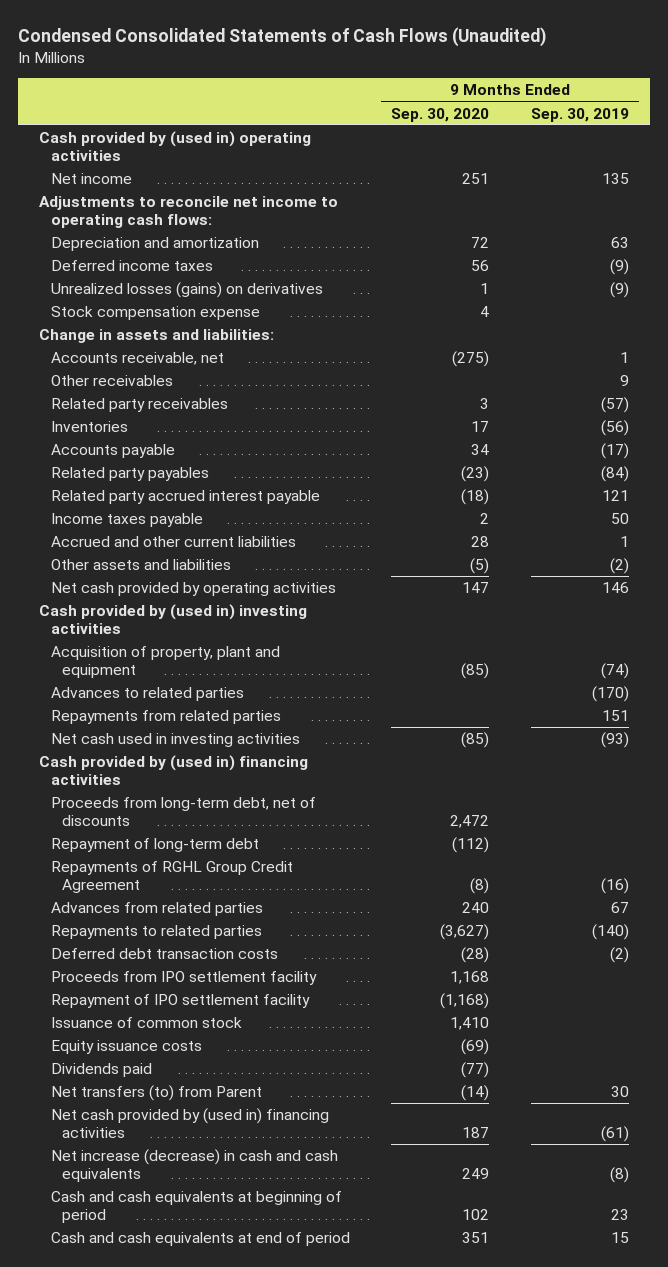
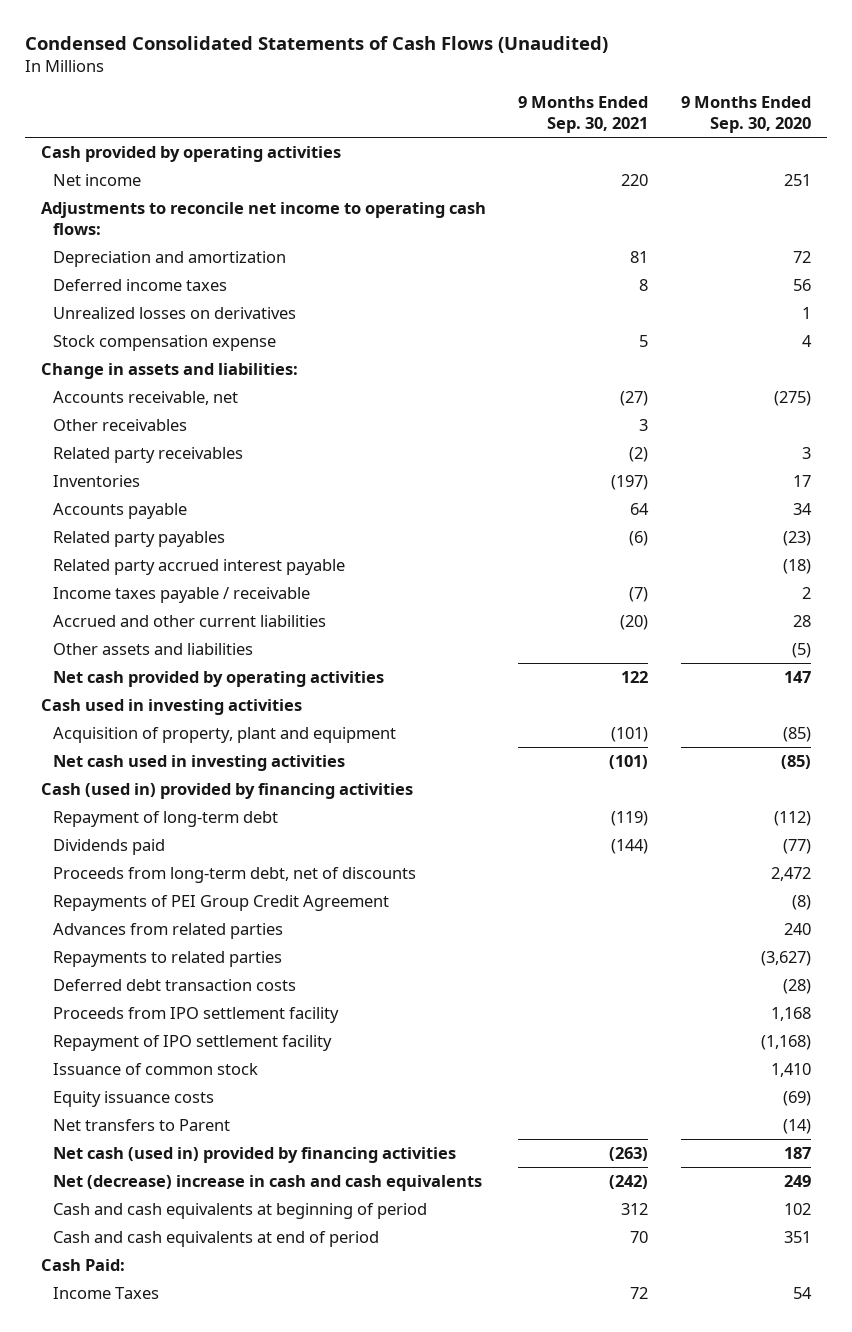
- | 9 Months Ended Sep. 30, 2020 | 9 Months Ended Sep. 30, 2019
+ | 9 Months Ended Sep. 30, 2021 | 9 Months Ended Sep. 30, 2020
- Cash provided by (used in) operating activities
+ Cash provided by operating activities
- Unrealized losses (gains) on derivatives | 1 | (9)
+ Unrealized losses on derivatives | | 1
- Income taxes payable | 2 | 50
+ Income taxes payable / receivable | (7) | 2
- Cash provided by (used in) investing activities
+ Cash used in investing activities
- Advances to related parties | | (170)
- Repayments from related parties | | 151
- Cash provided by (used in) financing activities
+ Cash (used in) provided by financing activities
- Repayments of RGHL Group Credit Agreement | (8) | (16)
moved up: Dividends paid | (144) | (77)
moved down: Proceeds from long-term debt, net of discounts | | 2,472
+ Repayments of PEI Group Credit Agreement | | (8)
- Net transfers (to) from Parent | (14) | 30
- Net cash provided by (used in) financing activities | 187 | (61)
- Net increase (decrease) in cash and cash equivalents | 249 | (8)
+ Net transfers to Parent | | (14)
+ Net cash (used in) provided by financing activities | (263) | 187
+ Net (decrease) increase in cash and cash equivalents | (242) | 249
+ Cash Paid:
+ Income Taxes | 72 | 54

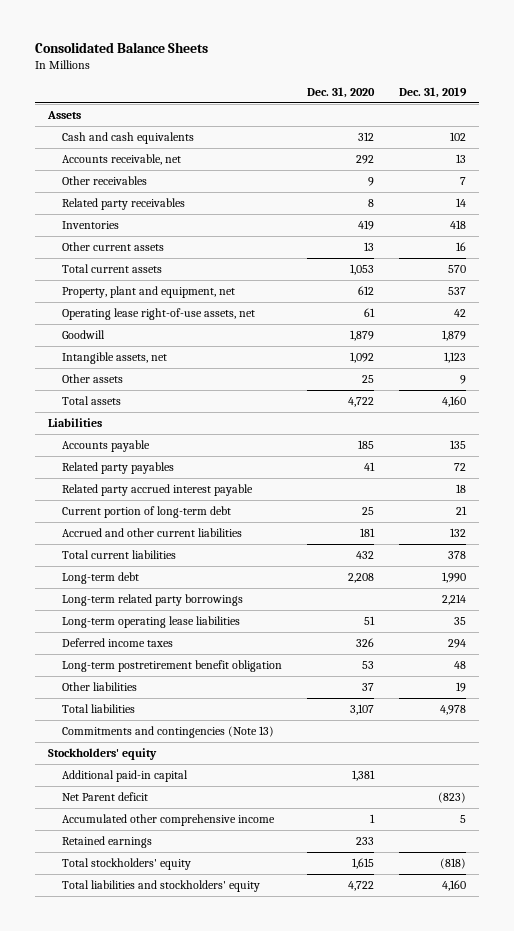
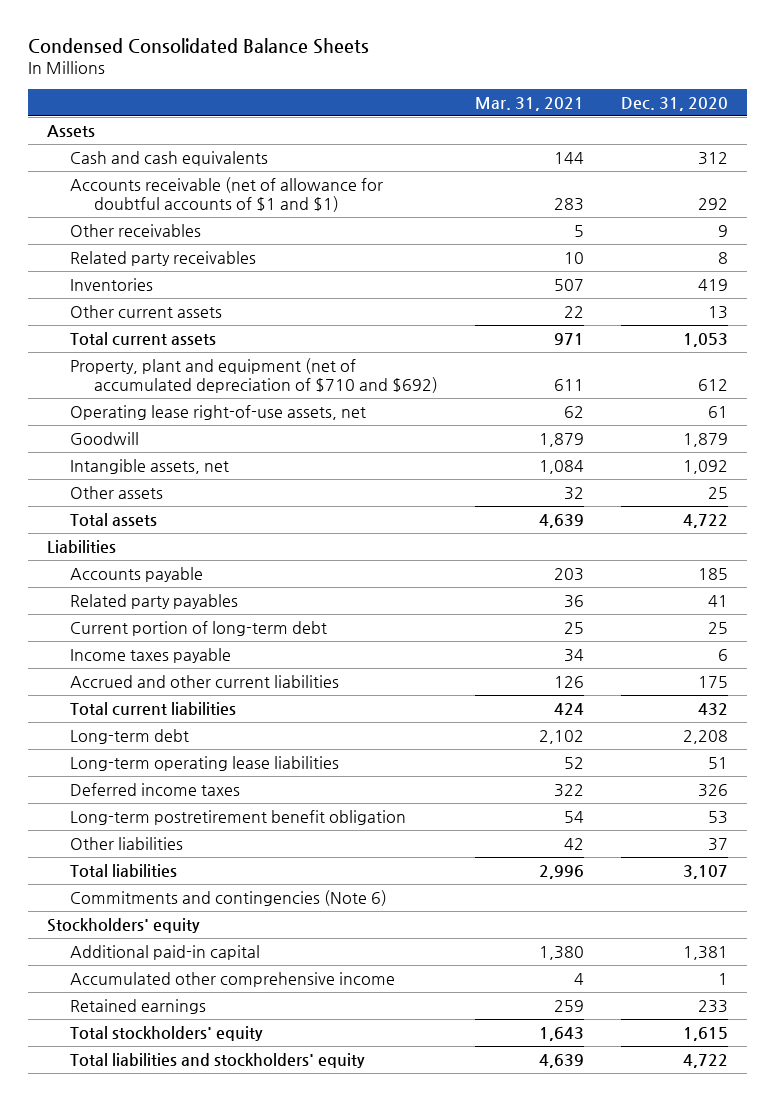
- Consolidated Balance Sheets
+ Condensed Consolidated Balance Sheets
- | Dec. 31, 2020 | Dec. 31, 2019
+ | Mar. 31, 2021 | Dec. 31, 2020
- Accounts receivable, net | 292 | 13
+ Accounts receivable (net of allowance for doubtful accounts of $1 and $1) | 283 | 292
- Property, plant and equipment, net | 612 | 537
+ Property, plant and equipment (net of accumulated depreciation of $710 and $692) | 611 | 612
- Related party accrued interest payable | | 18
- Accrued and other current liabilities | 181 | 132
+ Income taxes payable | 34 | 6
+ Accrued and other current liabilities | 126 | 175
- Long-term related party borrowings | | 2,214
- Commitments and contingencies (Note 13)
+ Commitments and contingencies (Note 6)
- Net Parent deficit | | (823)

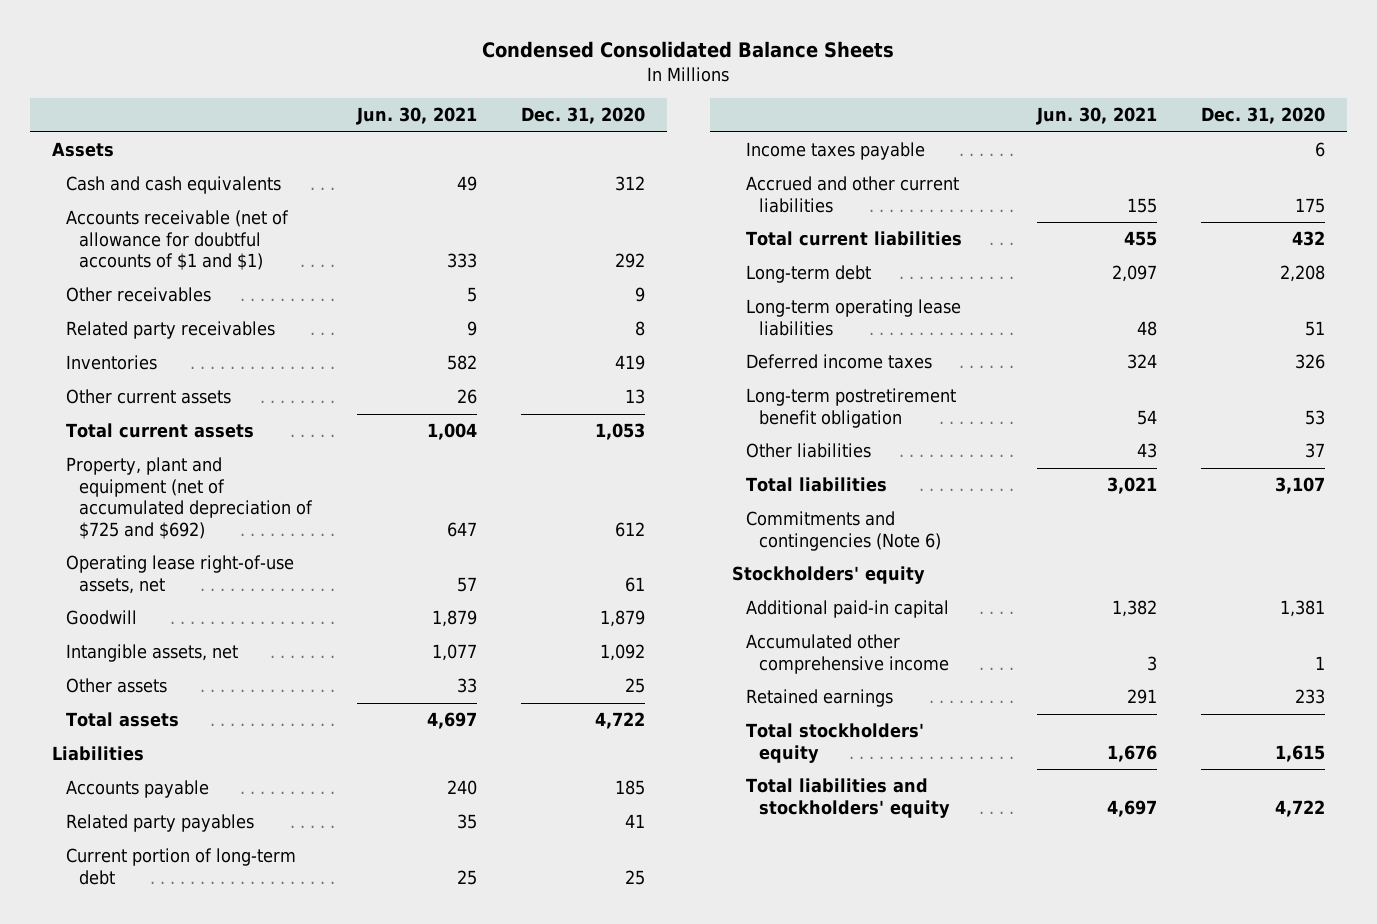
- | Mar. 31, 2021 | Dec. 31, 2020
+ | Jun. 30, 2021 | Dec. 31, 2020
- Property, plant and equipment (net of accumulated depreciation of $710 and $692) | 611 | 612
+ Property, plant and equipment (net of accumulated depreciation of $725 and $692) | 647 | 612

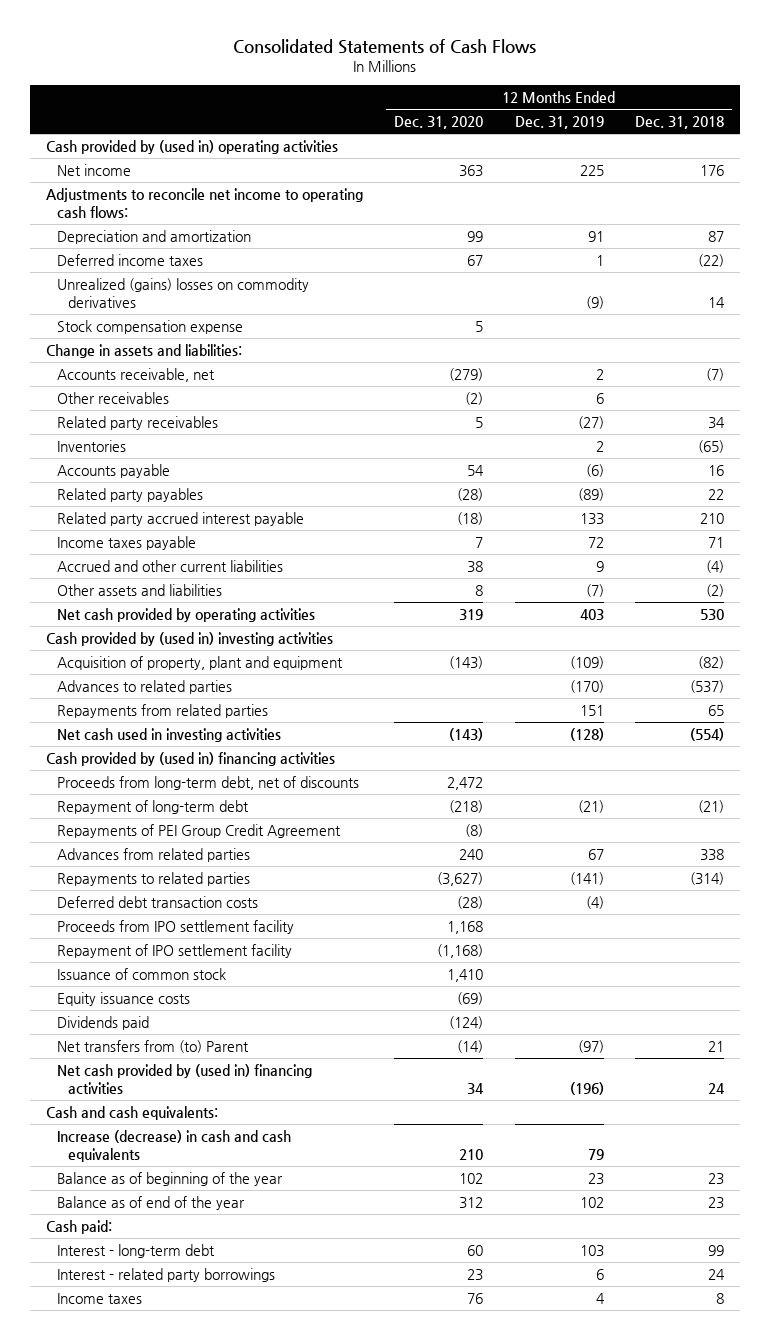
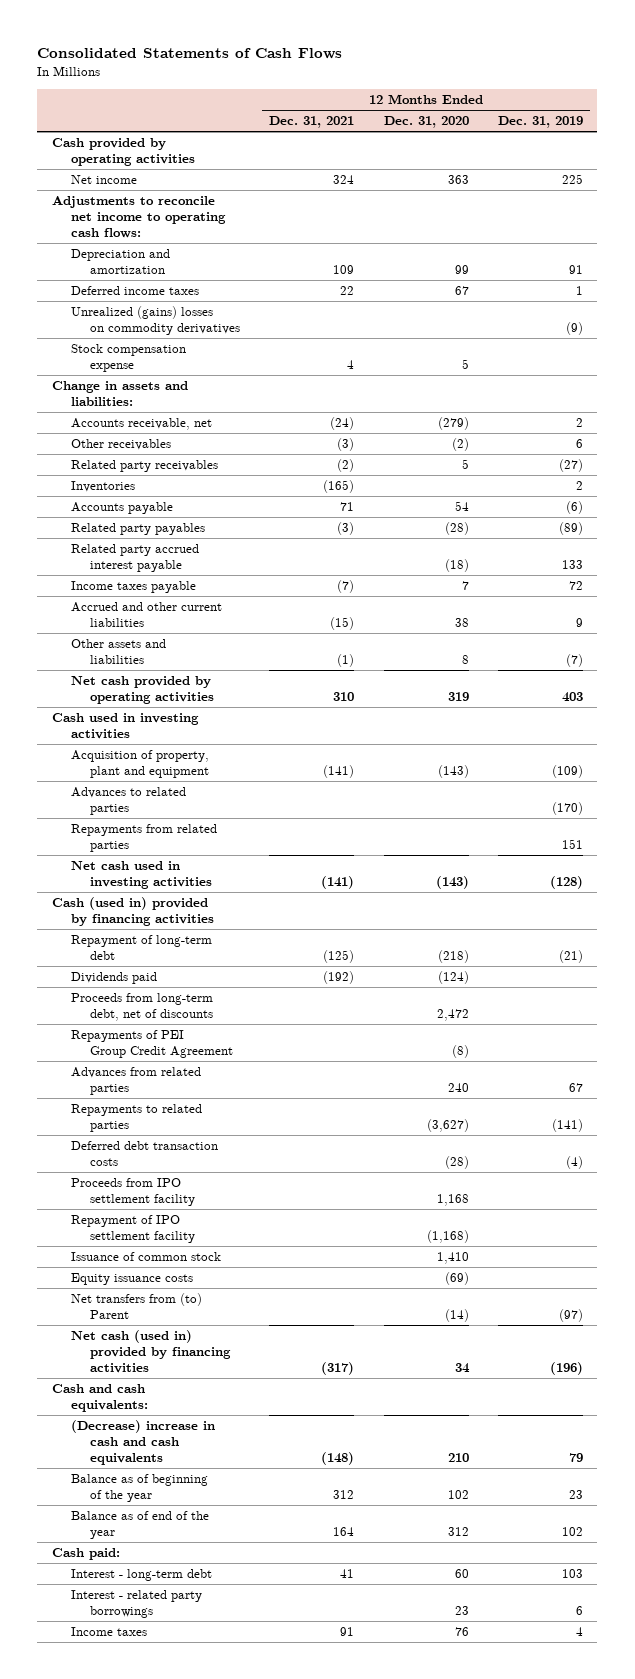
- | 12 Months Ended Dec. 31, 2020 | 12 Months Ended Dec. 31, 2019 | 12 Months Ended Dec. 31, 2018
+ | 12 Months Ended Dec. 31, 2021 | 12 Months Ended Dec. 31, 2020 | 12 Months Ended Dec. 31, 2019
- Cash provided by (used in) operating activities
+ Cash provided by operating activities
- Cash provided by (used in) investing activities
+ Cash used in investing activities
- Cash provided by (used in) financing activities
+ Cash (used in) provided by financing activities
moved up: Dividends paid | (192) | (124) |
moved down: Proceeds from long-term debt, net of discounts | | 2,472 |
- Net cash provided by (used in) financing activities | 34 | (196) | 24
+ Net cash (used in) provided by financing activities | (317) | 34 | (196)
- Increase (decrease) in cash and cash equivalents | 210 | 79 |
+ (Decrease) increase in cash and cash equivalents | (148) | 210 | 79

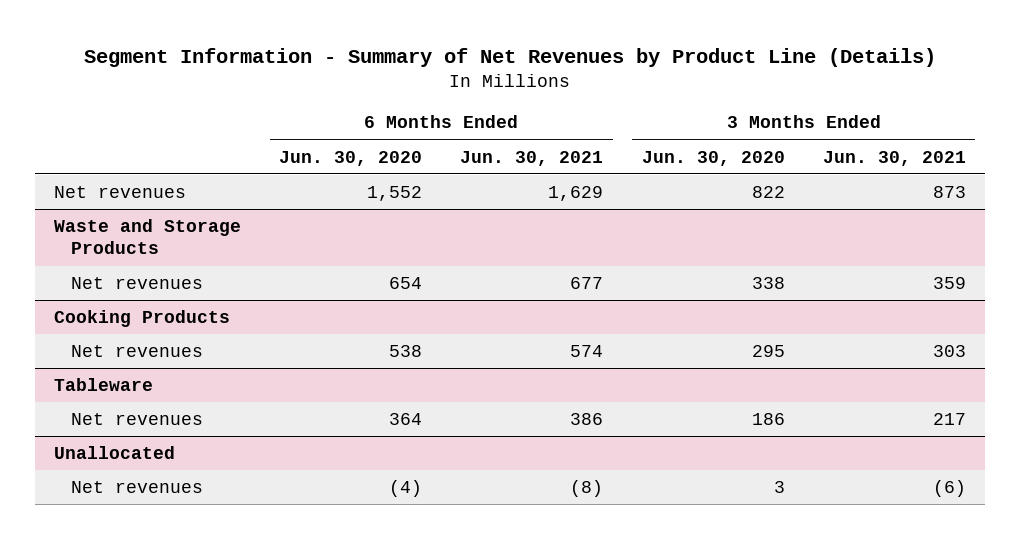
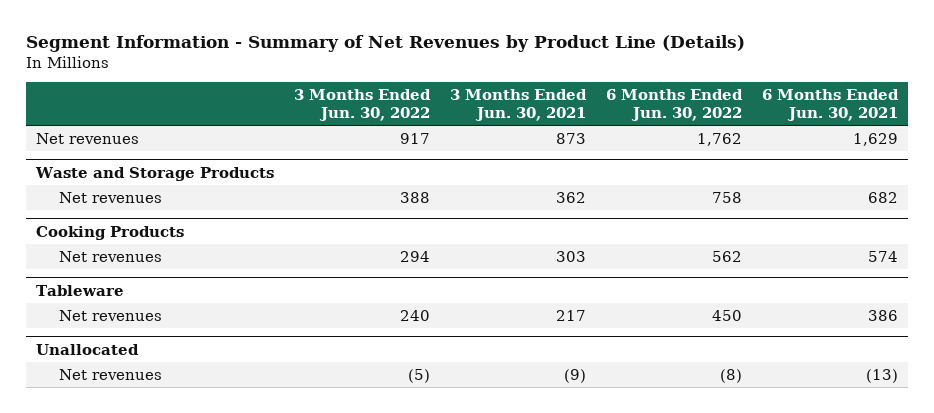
- | 6 Months Ended Jun. 30, 2020 | 6 Months Ended Jun. 30, 2021 | 3 Months Ended Jun. 30, 2020 | 3 Months Ended Jun. 30, 2021
+ | 3 Months Ended Jun. 30, 2022 | 3 Months Ended Jun. 30, 2021 | 6 Months Ended Jun. 30, 2022 | 6 Months Ended Jun. 30, 2021
@ Waste and Storage Products
- Net revenues | 654 | 677 | 338 | 359
+ Net revenues | 388 | 362 | 758 | 682
@ Unallocated
- Net revenues | (4) | (8) | 3 | (6)
+ Net revenues | (5) | (9) | (8) | (13)

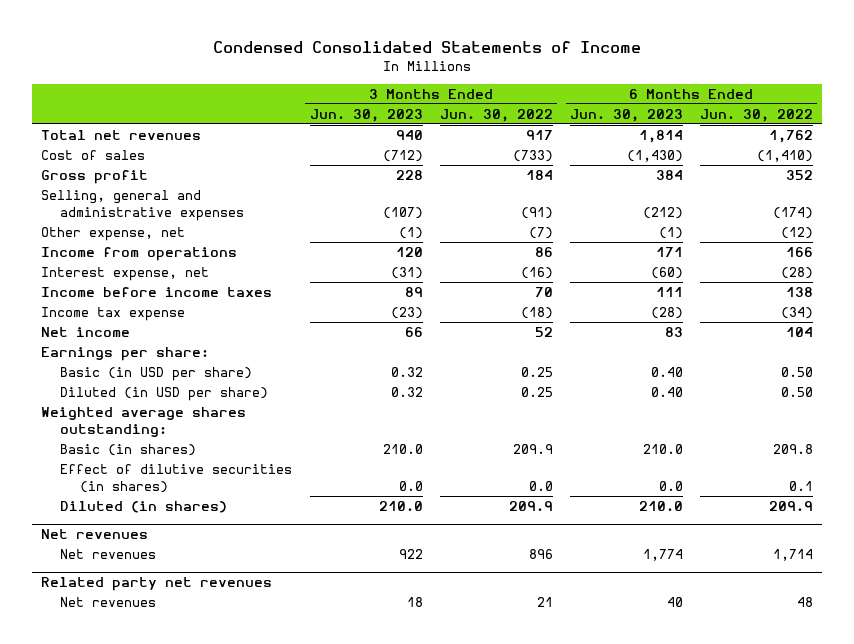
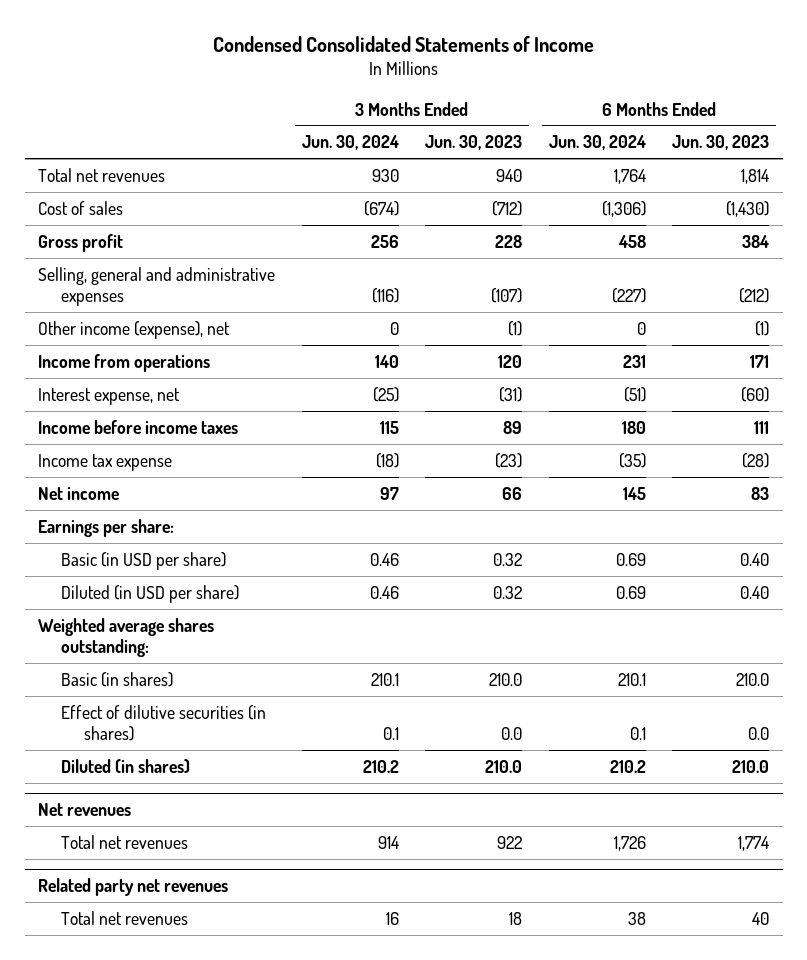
- | 3 Months Ended Jun. 30, 2023 | 3 Months Ended Jun. 30, 2022 | 6 Months Ended Jun. 30, 2023 | 6 Months Ended Jun. 30, 2022
+ | 3 Months Ended Jun. 30, 2024 | 3 Months Ended Jun. 30, 2023 | 6 Months Ended Jun. 30, 2024 | 6 Months Ended Jun. 30, 2023
- Other expense, net | (1) | (7) | (1) | (12)
+ Other income (expense), net | 0 | (1) | 0 | (1)
@ Net revenues
- Net revenues | 922 | 896 | 1,774 | 1,714
+ Total net revenues | 914 | 922 | 1,726 | 1,774
@ Related party net revenues
- Net revenues | 18 | 21 | 40 | 48
+ Total net revenues | 16 | 18 | 38 | 40

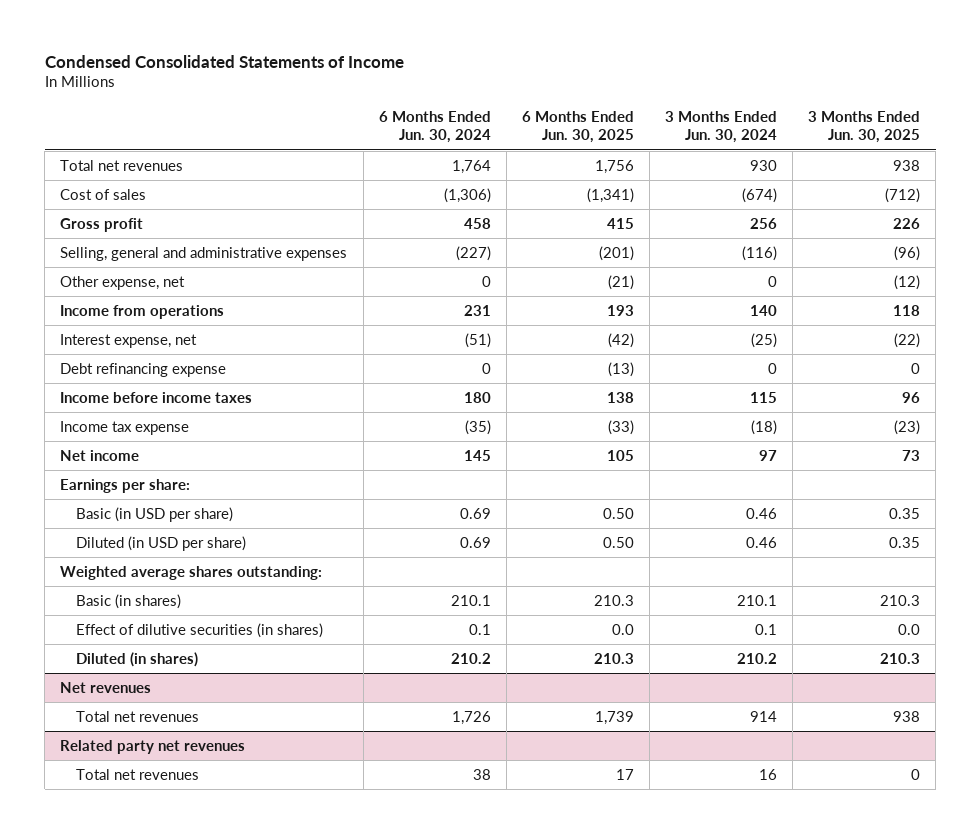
- | 3 Months Ended Jun. 30, 2024 | 3 Months Ended Jun. 30, 2023 | 6 Months Ended Jun. 30, 2024 | 6 Months Ended Jun. 30, 2023
+ | 6 Months Ended Jun. 30, 2024 | 6 Months Ended Jun. 30, 2025 | 3 Months Ended Jun. 30, 2024 | 3 Months Ended Jun. 30, 2025
- Other income (expense), net | 0 | (1) | 0 | (1)
+ Other expense, net | 0 | (21) | 0 | (12)
+ Debt refinancing expense | 0 | (13) | 0 | 0

